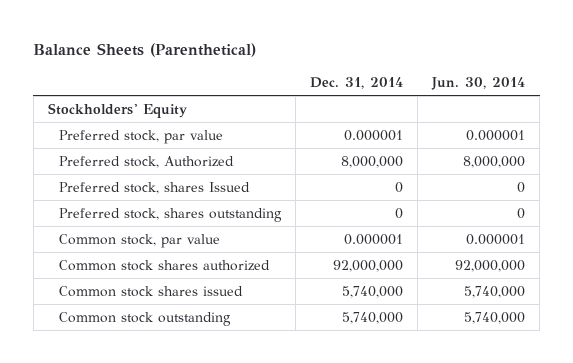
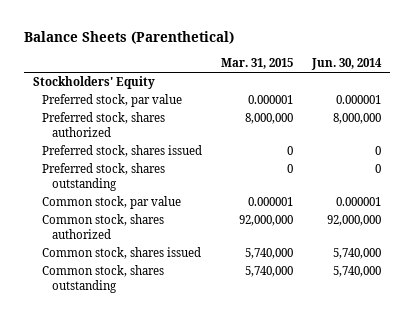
- | Dec. 31, 2014 | Jun. 30, 2014
+ | Mar. 31, 2015 | Jun. 30, 2014
- Preferred stock, Authorized | 8,000,000 | 8,000,000
- Preferred stock, shares Issued | 0 | 0
+ Preferred stock, shares authorized | 8,000,000 | 8,000,000
+ Preferred stock, shares issued | 0 | 0
- Common stock shares authorized | 92,000,000 | 92,000,000
- Common stock shares issued | 5,740,000 | 5,740,000
- Common stock outstanding | 5,740,000 | 5,740,000
+ Common stock, shares authorized | 92,000,000 | 92,000,000
+ Common stock, shares issued | 5,740,000 | 5,740,000
+ Common stock, shares outstanding | 5,740,000 | 5,740,000

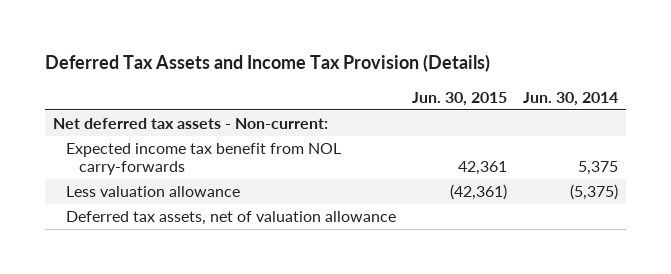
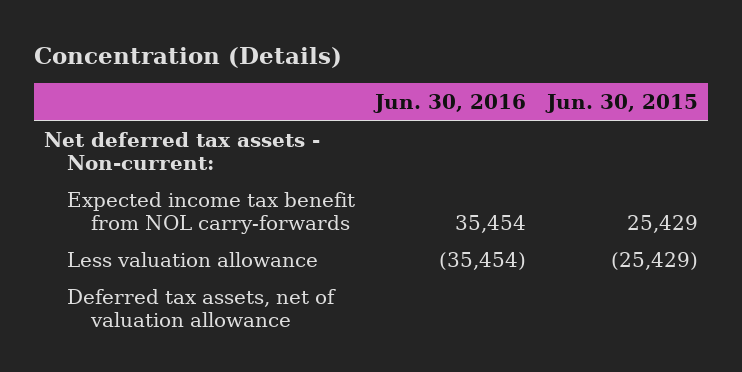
- Deferred Tax Assets and Income Tax Provision (Details)
+ Concentration (Details)
- | Jun. 30, 2015 | Jun. 30, 2014
+ | Jun. 30, 2016 | Jun. 30, 2015
- Expected income tax benefit from NOL carry-forwards | 42,361 | 5,375
- Less valuation allowance | (42,361) | (5,375)
+ Expected income tax benefit from NOL carry-forwards | 35,454 | 25,429
+ Less valuation allowance | (35,454) | (25,429)

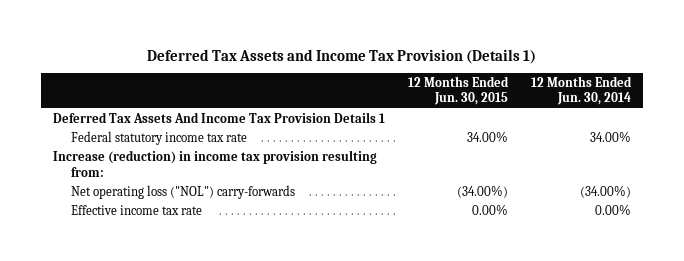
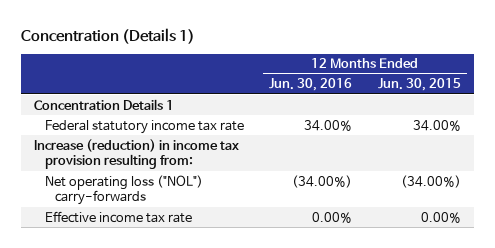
- Deferred Tax Assets and Income Tax Provision (Details 1)
+ Concentration (Details 1)
- | 12 Months Ended Jun. 30, 2015 | 12 Months Ended Jun. 30, 2014
+ | 12 Months Ended Jun. 30, 2016 | 12 Months Ended Jun. 30, 2015
- Deferred Tax Assets And Income Tax Provision Details 1
+ Concentration Details 1

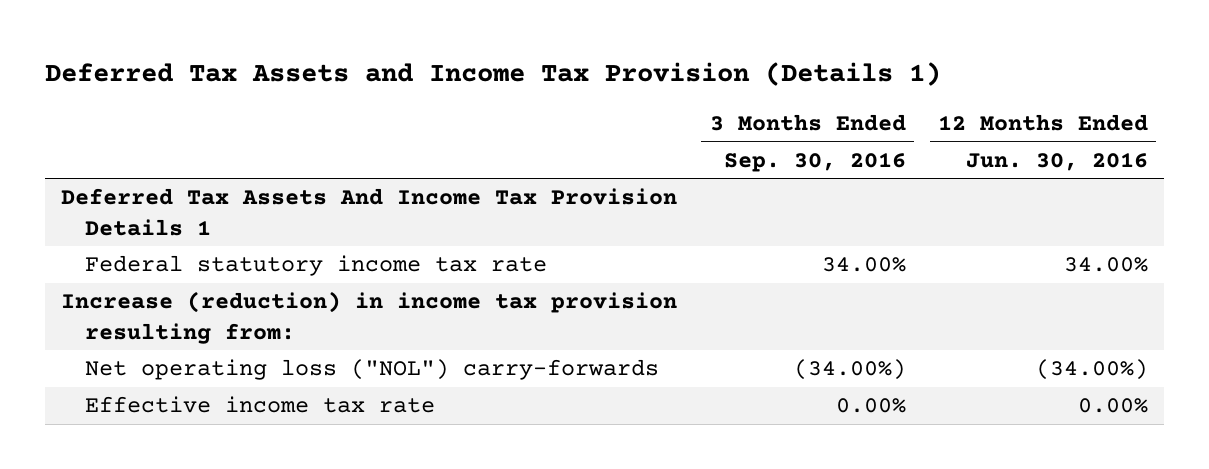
- Concentration (Details 1)
+ Deferred Tax Assets and Income Tax Provision (Details 1)
- | 12 Months Ended Jun. 30, 2016 | 12 Months Ended Jun. 30, 2015
+ | 3 Months Ended Sep. 30, 2016 | 12 Months Ended Jun. 30, 2016
- Concentration Details 1
+ Deferred Tax Assets And Income Tax Provision Details 1

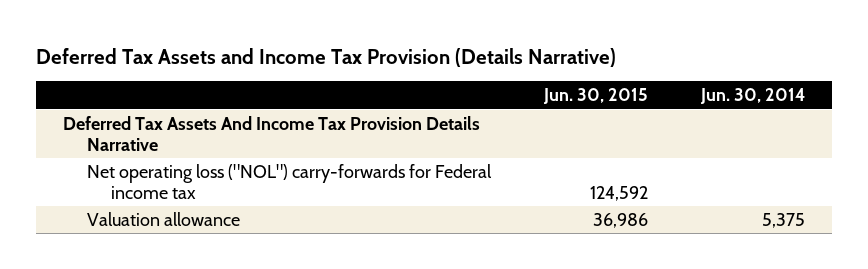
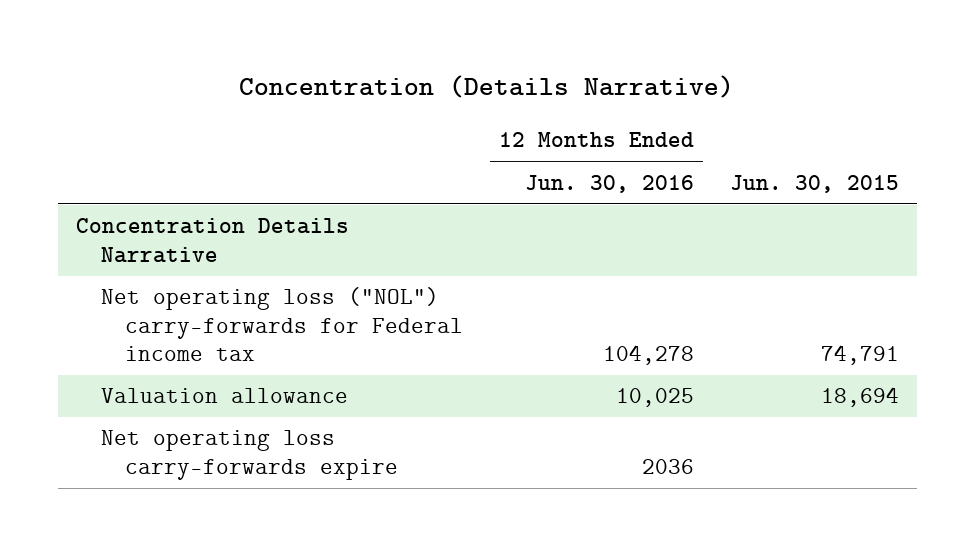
- Deferred Tax Assets and Income Tax Provision (Details Narrative)
+ Concentration (Details Narrative)
- | Jun. 30, 2015 | Jun. 30, 2014
+ | 12 Months Ended Jun. 30, 2016 | Jun. 30, 2015
- Deferred Tax Assets And Income Tax Provision Details Narrative
- Net operating loss ("NOL") carry-forwards for Federal income tax | 124,592 |
- Valuation allowance | 36,986 | 5,375
+ Concentration Details Narrative
+ Net operating loss ("NOL") carry-forwards for Federal income tax | 104,278 | 74,791
+ Valuation allowance | 10,025 | 18,694
+ Net operating loss carry-forwards expire | 2036 |

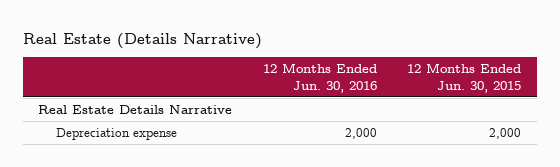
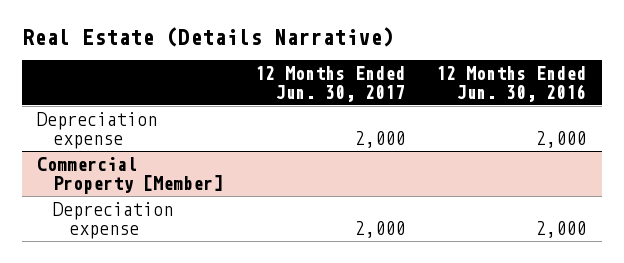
- | 12 Months Ended Jun. 30, 2016 | 12 Months Ended Jun. 30, 2015
+ | 12 Months Ended Jun. 30, 2017 | 12 Months Ended Jun. 30, 2016
- Real Estate Details Narrative
+ Commercial Property [Member]
+ Depreciation expense | 2,000 | 2,000

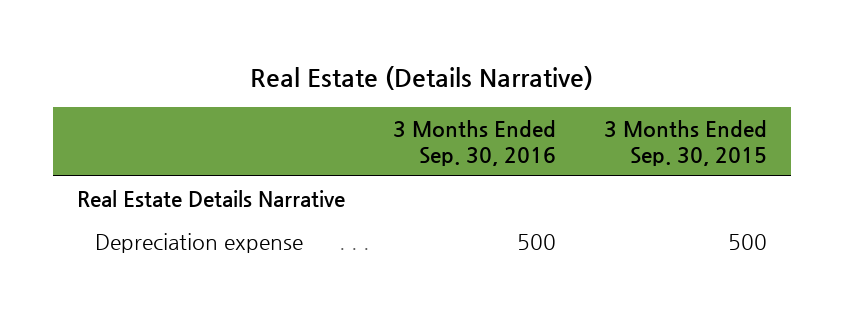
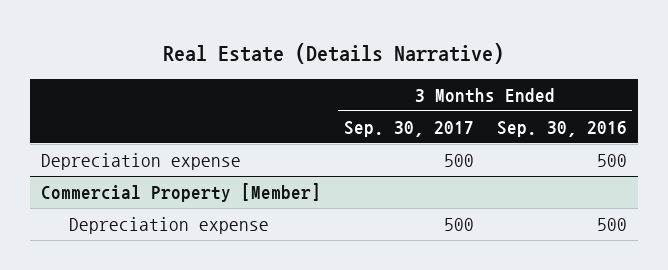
- | 3 Months Ended Sep. 30, 2016 | 3 Months Ended Sep. 30, 2015
+ | 3 Months Ended Sep. 30, 2017 | 3 Months Ended Sep. 30, 2016
- Real Estate Details Narrative
+ Commercial Property [Member]
+ Depreciation expense | 500 | 500

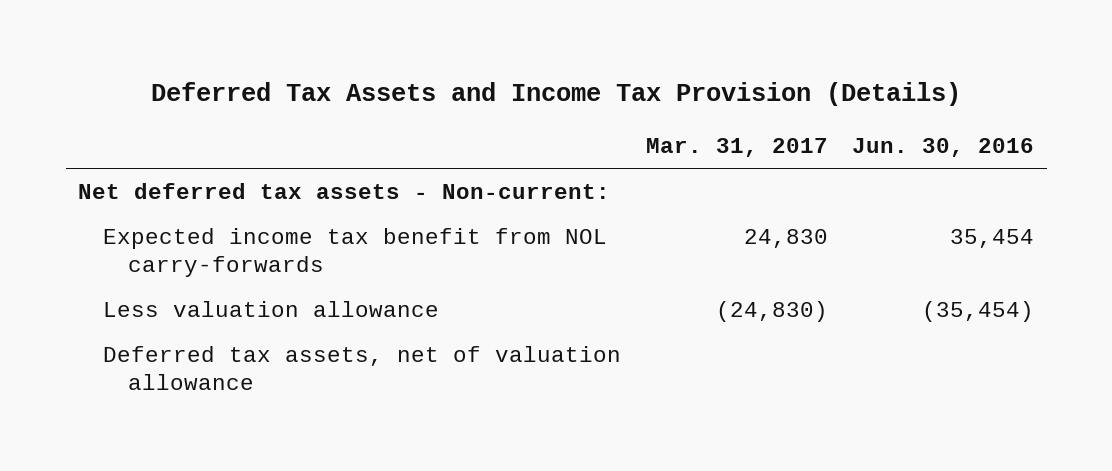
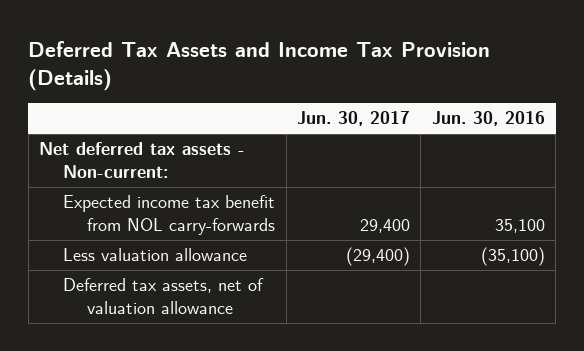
- | Mar. 31, 2017 | Jun. 30, 2016
+ | Jun. 30, 2017 | Jun. 30, 2016
- Expected income tax benefit from NOL carry-forwards | 24,830 | 35,454
- Less valuation allowance | (24,830) | (35,454)
+ Expected income tax benefit from NOL carry-forwards | 29,400 | 35,100
+ Less valuation allowance | (29,400) | (35,100)

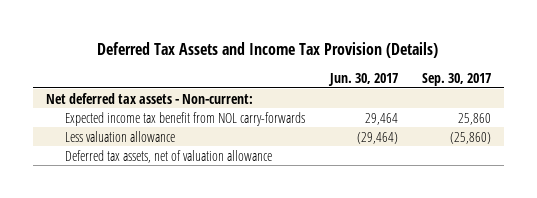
- | Jun. 30, 2017 | Jun. 30, 2016
+ | Jun. 30, 2017 | Sep. 30, 2017
- Expected income tax benefit from NOL carry-forwards | 29,400 | 35,100
- Less valuation allowance | (29,400) | (35,100)
+ Expected income tax benefit from NOL carry-forwards | 29,464 | 25,860
+ Less valuation allowance | (29,464) | (25,860)

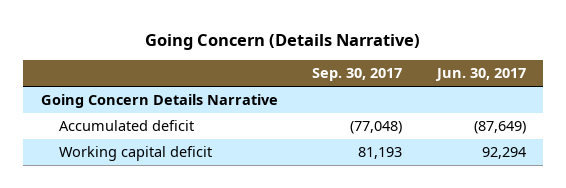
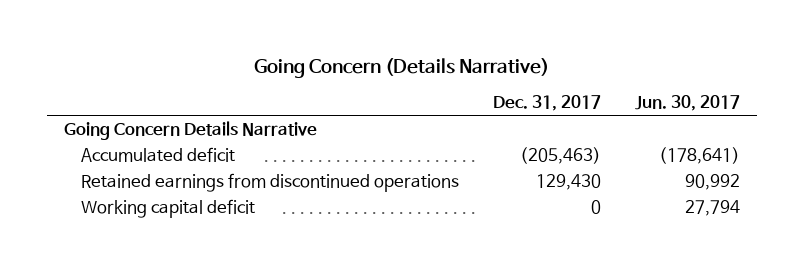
- | Sep. 30, 2017 | Jun. 30, 2017
+ | Dec. 31, 2017 | Jun. 30, 2017
- Accumulated deficit | (77,048) | (87,649)
- Working capital deficit | 81,193 | 92,294
+ Accumulated deficit | (205,463) | (178,641)
+ Retained earnings from discontinued operations | 129,430 | 90,992
+ Working capital deficit | 0 | 27,794

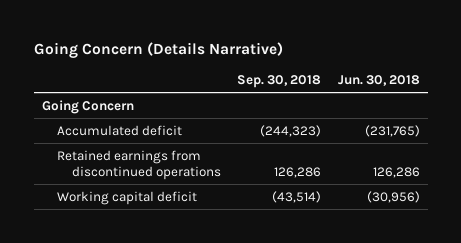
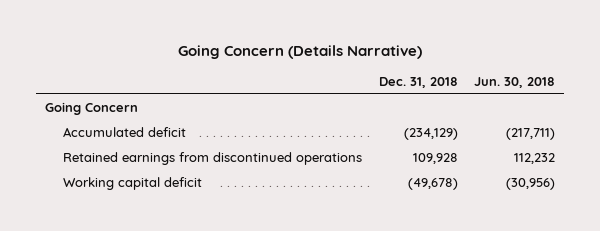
- | Sep. 30, 2018 | Jun. 30, 2018
+ | Dec. 31, 2018 | Jun. 30, 2018
- Accumulated deficit | (244,323) | (231,765)
- Retained earnings from discontinued operations | 126,286 | 126,286
+ Accumulated deficit | (234,129) | (217,711)
+ Retained earnings from discontinued operations | 109,928 | 112,232

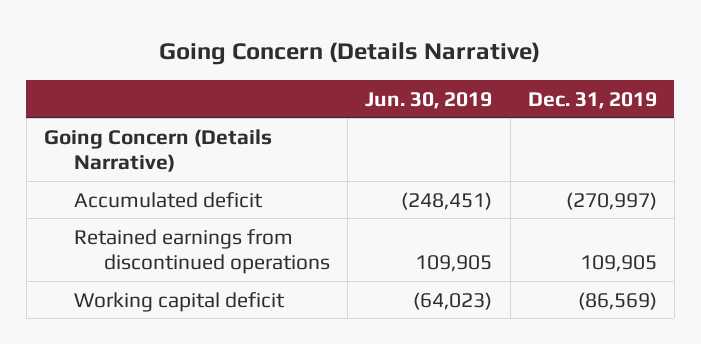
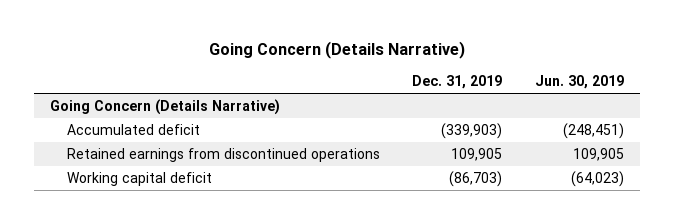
- | Jun. 30, 2019 | Dec. 31, 2019
+ | Dec. 31, 2019 | Jun. 30, 2019
- Accumulated deficit | (248,451) | (270,997)
+ Accumulated deficit | (339,903) | (248,451)
- Working capital deficit | (64,023) | (86,569)
+ Working capital deficit | (86,703) | (64,023)

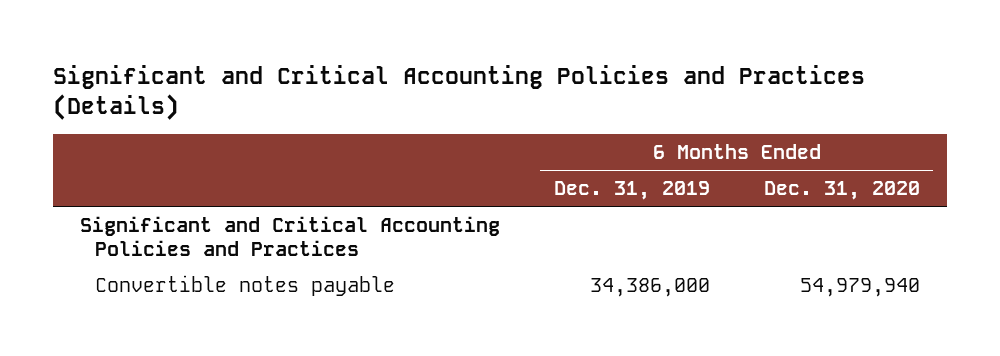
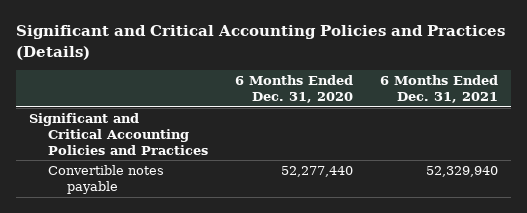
- | 6 Months Ended Dec. 31, 2019 | 6 Months Ended Dec. 31, 2020
+ | 6 Months Ended Dec. 31, 2020 | 6 Months Ended Dec. 31, 2021
- Convertible notes payable | 34,386,000 | 54,979,940
+ Convertible notes payable | 52,277,440 | 52,329,940

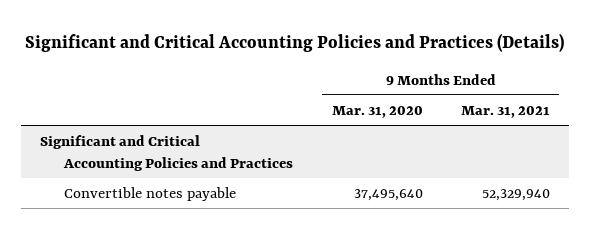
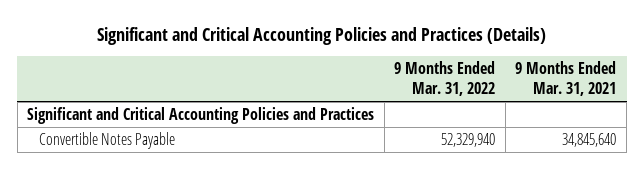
- | 9 Months Ended Mar. 31, 2020 | 9 Months Ended Mar. 31, 2021
+ | 9 Months Ended Mar. 31, 2022 | 9 Months Ended Mar. 31, 2021
- Convertible notes payable | 37,495,640 | 52,329,940
+ Convertible Notes Payable | 52,329,940 | 34,845,640

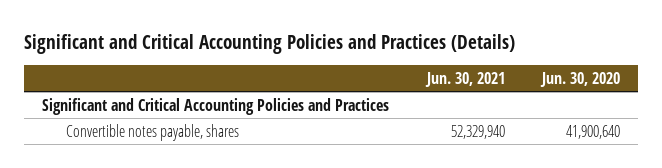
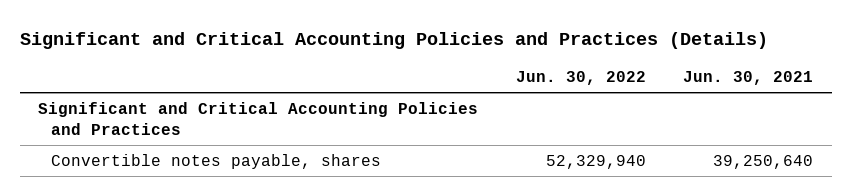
- | Jun. 30, 2021 | Jun. 30, 2020
+ | Jun. 30, 2022 | Jun. 30, 2021
- Convertible notes payable, shares | 52,329,940 | 41,900,640
+ Convertible notes payable, shares | 52,329,940 | 39,250,640

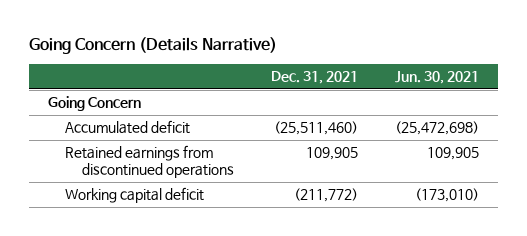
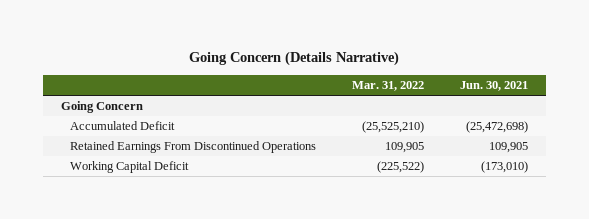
- | Dec. 31, 2021 | Jun. 30, 2021
+ | Mar. 31, 2022 | Jun. 30, 2021
- Accumulated deficit | (25,511,460) | (25,472,698)
- Retained earnings from discontinued operations | 109,905 | 109,905
- Working capital deficit | (211,772) | (173,010)
+ Accumulated Deficit | (25,525,210) | (25,472,698)
+ Retained Earnings From Discontinued Operations | 109,905 | 109,905
+ Working Capital Deficit | (225,522) | (173,010)

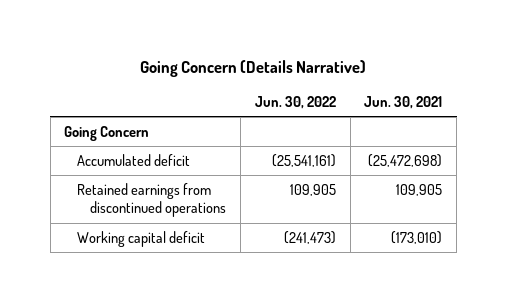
- | Mar. 31, 2022 | Jun. 30, 2021
+ | Jun. 30, 2022 | Jun. 30, 2021
- Accumulated Deficit | (25,525,210) | (25,472,698)
- Retained Earnings From Discontinued Operations | 109,905 | 109,905
- Working Capital Deficit | (225,522) | (173,010)
+ Accumulated deficit | (25,541,161) | (25,472,698)
+ Retained earnings from discontinued operations | 109,905 | 109,905
+ Working capital deficit | (241,473) | (173,010)

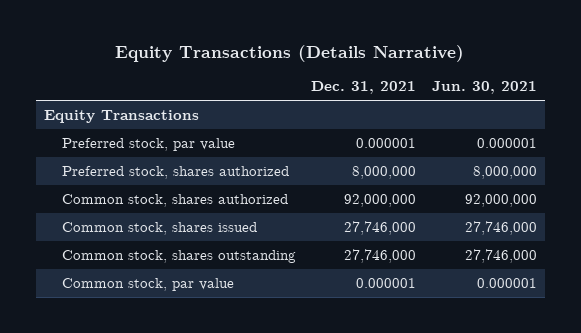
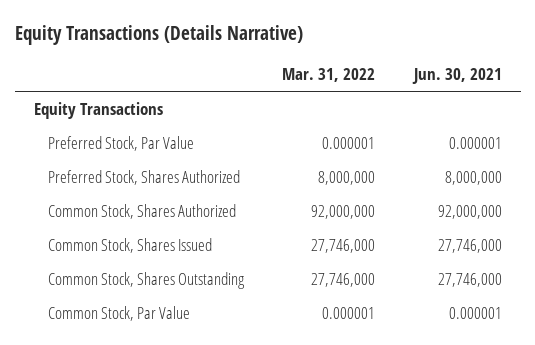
- | Dec. 31, 2021 | Jun. 30, 2021
+ | Mar. 31, 2022 | Jun. 30, 2021
- Preferred stock, par value | 0.000001 | 0.000001
- Preferred stock, shares authorized | 8,000,000 | 8,000,000
- Common stock, shares authorized | 92,000,000 | 92,000,000
- Common stock, shares issued | 27,746,000 | 27,746,000
- Common stock, shares outstanding | 27,746,000 | 27,746,000
- Common stock, par value | 0.000001 | 0.000001
+ Preferred Stock, Par Value | 0.000001 | 0.000001
+ Preferred Stock, Shares Authorized | 8,000,000 | 8,000,000
+ Common Stock, Shares Authorized | 92,000,000 | 92,000,000
+ Common Stock, Shares Issued | 27,746,000 | 27,746,000
+ Common Stock, Shares Outstanding | 27,746,000 | 27,746,000
+ Common Stock, Par Value | 0.000001 | 0.000001

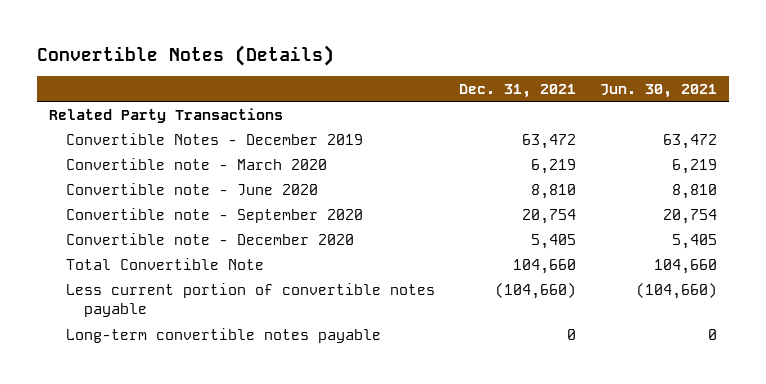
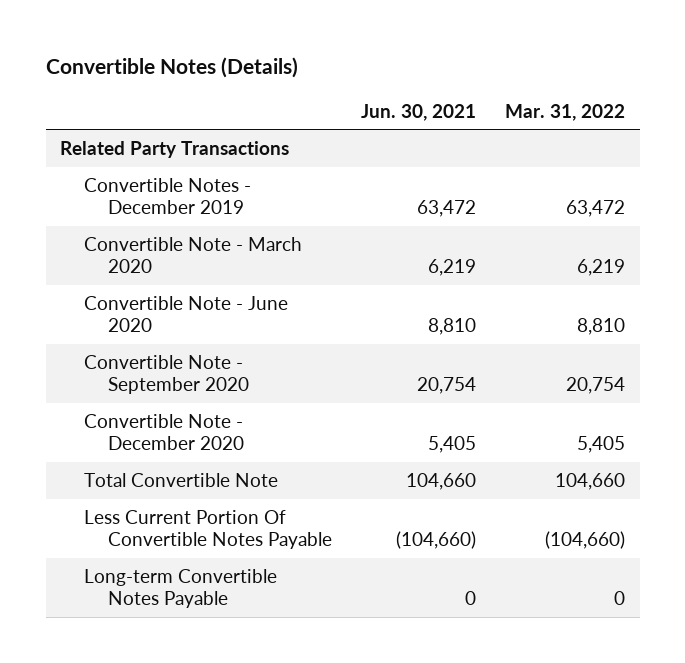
- | Dec. 31, 2021 | Jun. 30, 2021
+ | Jun. 30, 2021 | Mar. 31, 2022
- Convertible note - March 2020 | 6,219 | 6,219
- Convertible note - June 2020 | 8,810 | 8,810
- Convertible note - September 2020 | 20,754 | 20,754
- Convertible note - December 2020 | 5,405 | 5,405
+ Convertible Note - March 2020 | 6,219 | 6,219
+ Convertible Note - June 2020 | 8,810 | 8,810
+ Convertible Note - September 2020 | 20,754 | 20,754
+ Convertible Note - December 2020 | 5,405 | 5,405
- Less current portion of convertible notes payable | (104,660) | (104,660)
- Long-term convertible notes payable | 0 | 0
+ Less Current Portion Of Convertible Notes Payable | (104,660) | (104,660)
+ Long-term Convertible Notes Payable | 0 | 0

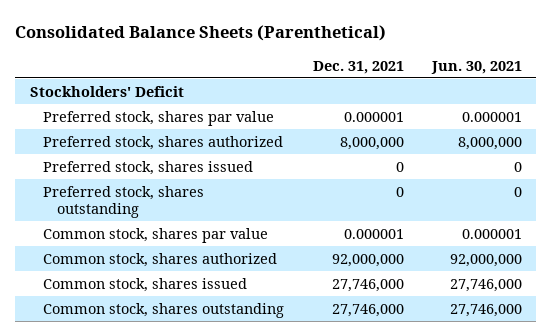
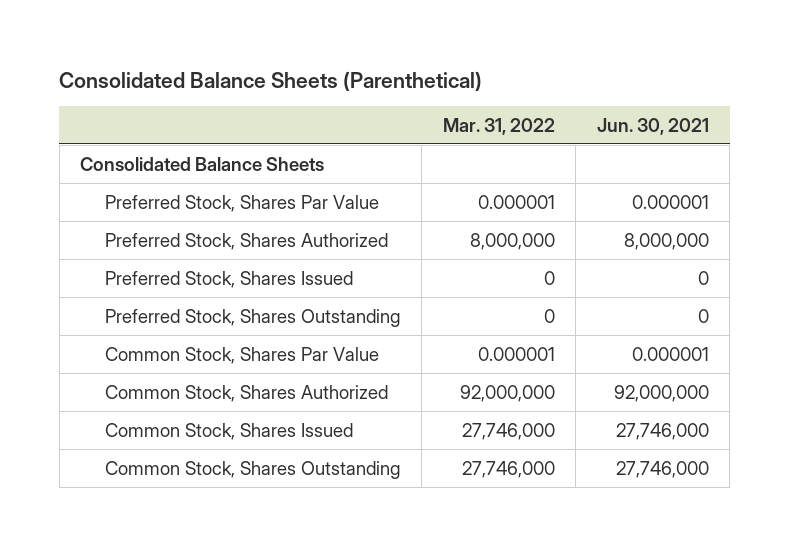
- | Dec. 31, 2021 | Jun. 30, 2021
+ | Mar. 31, 2022 | Jun. 30, 2021
- Stockholders' Deficit
- Preferred stock, shares par value | 0.000001 | 0.000001
- Preferred stock, shares authorized | 8,000,000 | 8,000,000
- Preferred stock, shares issued | 0 | 0
- Preferred stock, shares outstanding | 0 | 0
- Common stock, shares par value | 0.000001 | 0.000001
- Common stock, shares authorized | 92,000,000 | 92,000,000
- Common stock, shares issued | 27,746,000 | 27,746,000
- Common stock, shares outstanding | 27,746,000 | 27,746,000
+ Consolidated Balance Sheets
+ Preferred Stock, Shares Par Value | 0.000001 | 0.000001
+ Preferred Stock, Shares Authorized | 8,000,000 | 8,000,000
+ Preferred Stock, Shares Issued | 0 | 0
+ Preferred Stock, Shares Outstanding | 0 | 0
+ Common Stock, Shares Par Value | 0.000001 | 0.000001
+ Common Stock, Shares Authorized | 92,000,000 | 92,000,000
+ Common Stock, Shares Issued | 27,746,000 | 27,746,000
+ Common Stock, Shares Outstanding | 27,746,000 | 27,746,000

